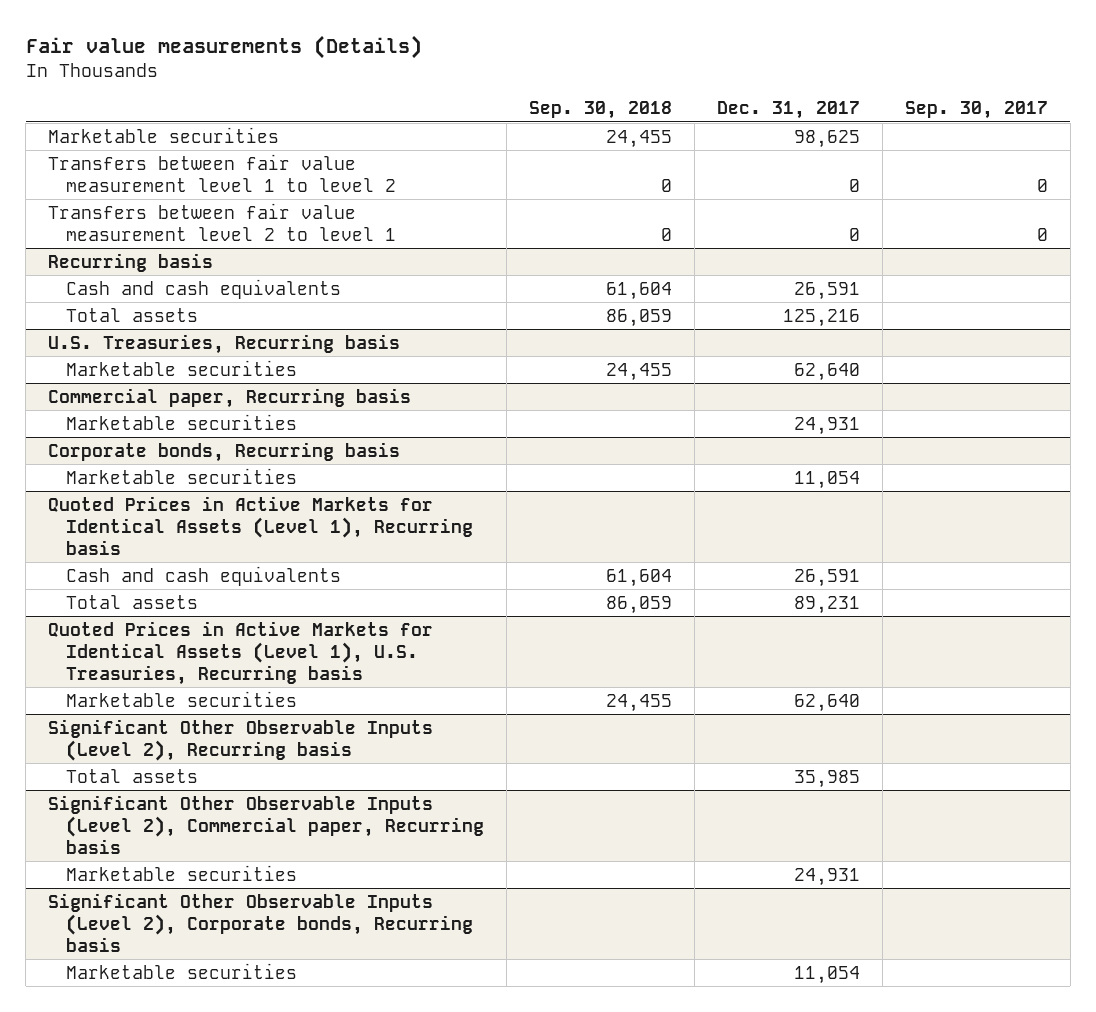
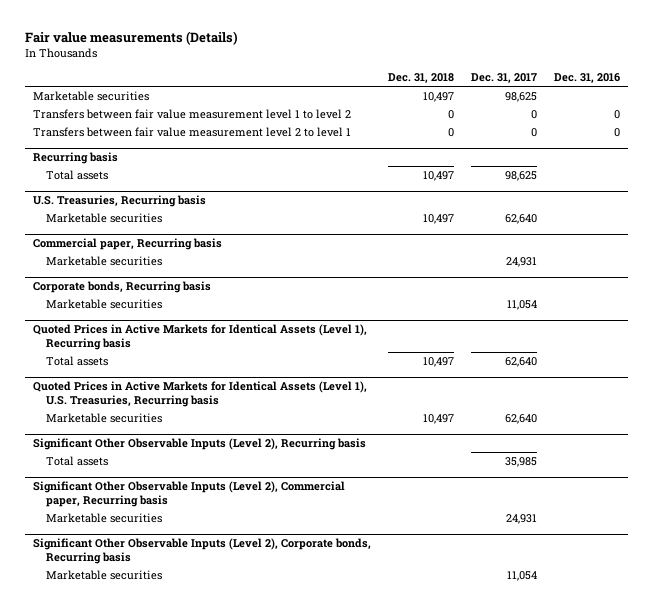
- | Sep. 30, 2018 | Dec. 31, 2017 | Sep. 30, 2017
+ | Dec. 31, 2018 | Dec. 31, 2017 | Dec. 31, 2016
@ Recurring basis
- Cash and cash equivalents | 61,604 | 26,591 |
- Total assets | 86,059 | 125,216 |
+ Total assets | 10,497 | 98,625 |
@ Quoted Prices in Active Markets for Identical Assets (Level 1), Recurring basis
- Cash and cash equivalents | 61,604 | 26,591 |
- Total assets | 86,059 | 89,231 |
+ Total assets | 10,497 | 62,640 |

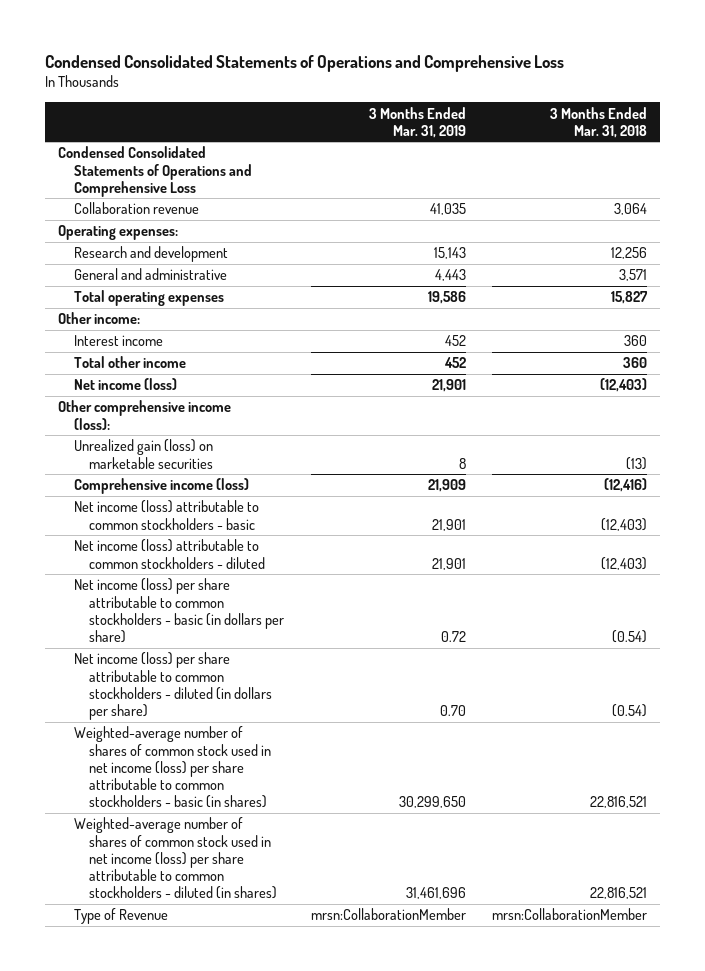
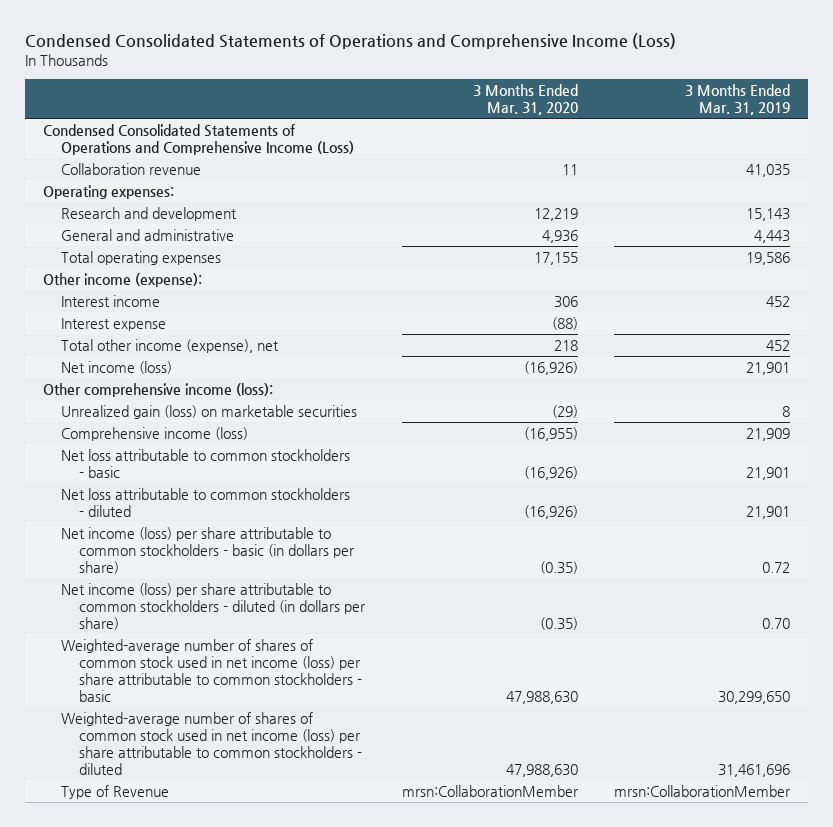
- Condensed Consolidated Statements of Operations and Comprehensive Loss
+ Condensed Consolidated Statements of Operations and Comprehensive Income (Loss)
- | 3 Months Ended Mar. 31, 2019 | 3 Months Ended Mar. 31, 2018
+ | 3 Months Ended Mar. 31, 2020 | 3 Months Ended Mar. 31, 2019
- Condensed Consolidated Statements of Operations and Comprehensive Loss
+ Condensed Consolidated Statements of Operations and Comprehensive Income (Loss)
- Other income:
+ Other income (expense):
- Total other income | 452 | 360
+ Interest expense | (88) |
+ Total other income (expense), net | 218 | 452
- Net income (loss) attributable to common stockholders - basic | 21,901 | (12,403)
- Net income (loss) attributable to common stockholders - diluted | 21,901 | (12,403)
+ Net loss attributable to common stockholders - basic | (16,926) | 21,901
+ Net loss attributable to common stockholders - diluted | (16,926) | 21,901
- Weighted-average number of shares of common stock used in net income (loss) per share attributable to common stockholders - basic (in shares) | 30,299,650 | 22,816,521
- Weighted-average number of shares of common stock used in net income (loss) per share attributable to common stockholders - diluted (in shares) | 31,461,696 | 22,816,521
+ Weighted-average number of shares of common stock used in net income (loss) per share attributable to common stockholders - basic | 47,988,630 | 30,299,650
+ Weighted-average number of shares of common stock used in net income (loss) per share attributable to common stockholders - diluted | 47,988,630 | 31,461,696

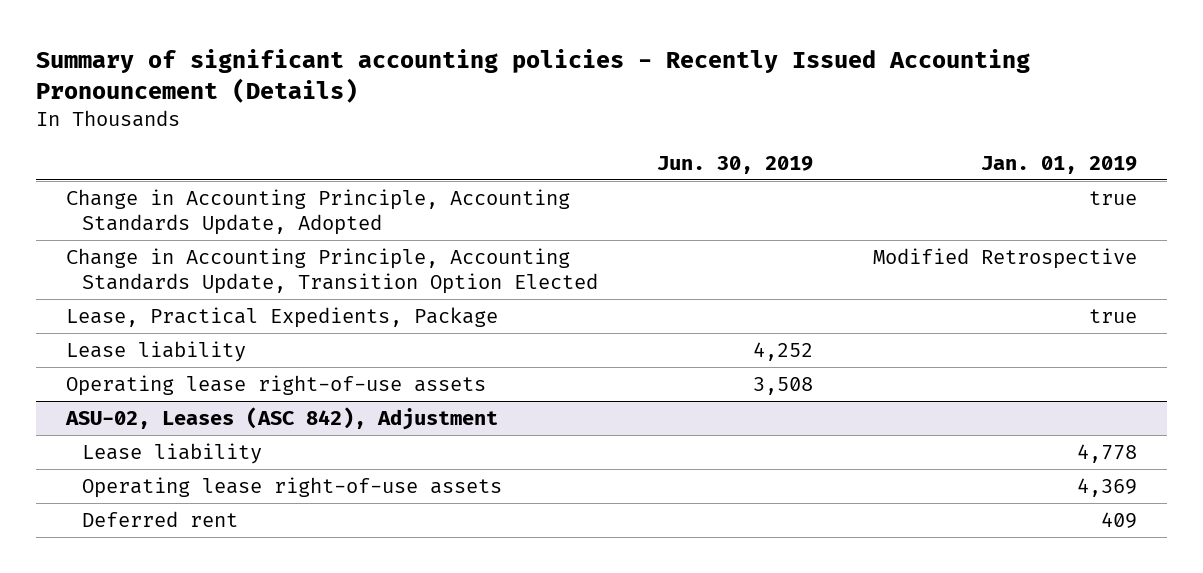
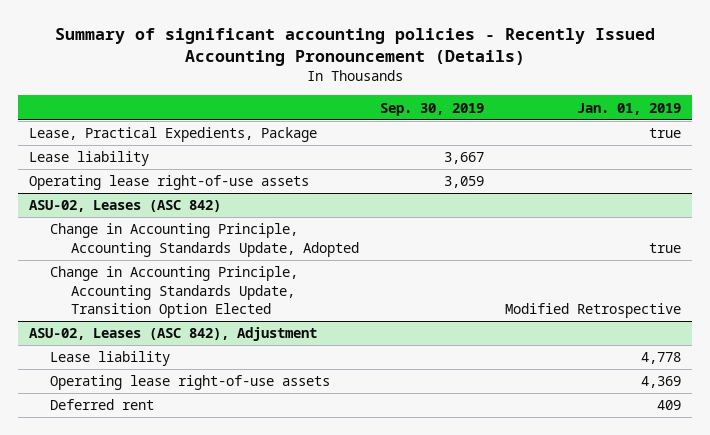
- | Jun. 30, 2019 | Jan. 01, 2019
+ | Sep. 30, 2019 | Jan. 01, 2019
- Change in Accounting Principle, Accounting Standards Update, Adopted | | true
- Change in Accounting Principle, Accounting Standards Update, Transition Option Elected | | Modified Retrospective
+ ASU-02, Leases (ASC 842)
+ Change in Accounting Principle, Accounting Standards Update, Adopted | | true
+ Change in Accounting Principle, Accounting Standards Update, Transition Option Elected | | Modified Retrospective

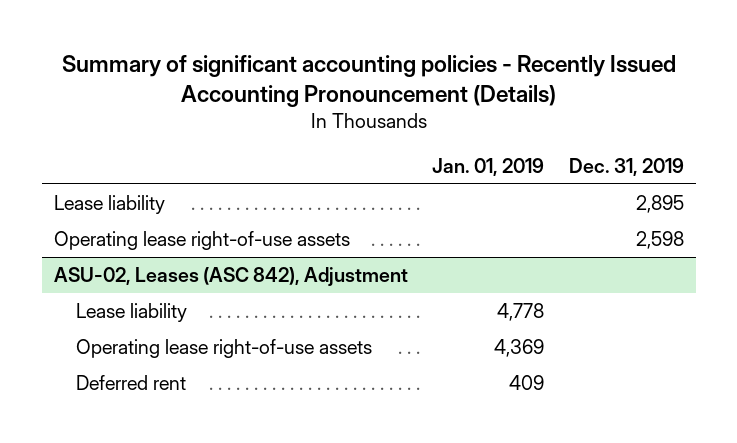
- | Sep. 30, 2019 | Jan. 01, 2019
+ | Jan. 01, 2019 | Dec. 31, 2019
- Lease, Practical Expedients, Package | | true
- ASU-02, Leases (ASC 842)
- Change in Accounting Principle, Accounting Standards Update, Adopted | | true
- Change in Accounting Principle, Accounting Standards Update, Transition Option Elected | | Modified Retrospective

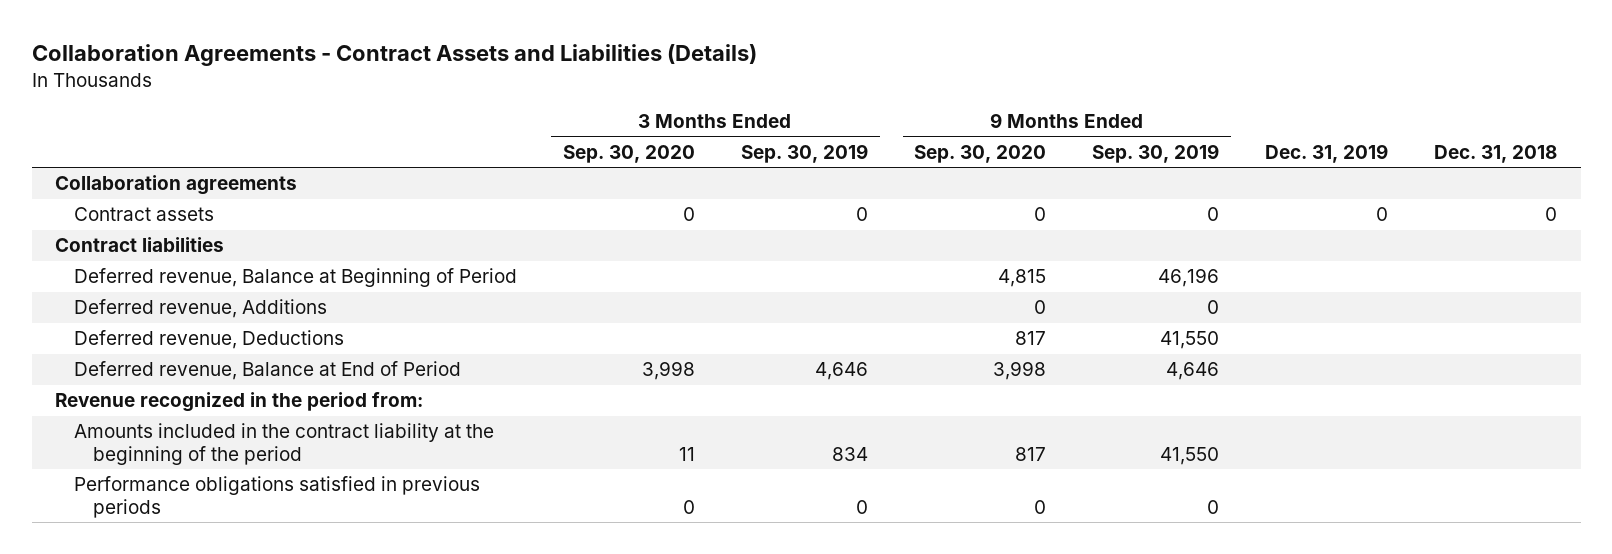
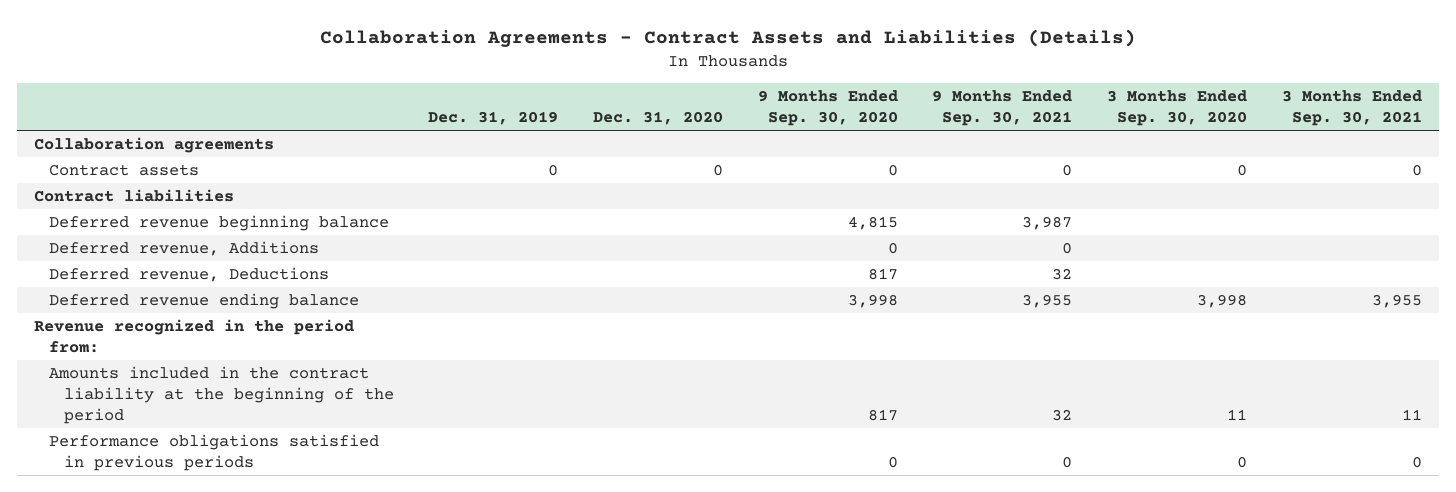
- | 3 Months Ended Sep. 30, 2020 | 3 Months Ended Sep. 30, 2019 | 9 Months Ended Sep. 30, 2020 | 9 Months Ended Sep. 30, 2019 | Dec. 31, 2019 | Dec. 31, 2018
+ | Dec. 31, 2019 | Dec. 31, 2020 | 9 Months Ended Sep. 30, 2020 | 9 Months Ended Sep. 30, 2021 | 3 Months Ended Sep. 30, 2020 | 3 Months Ended Sep. 30, 2021
- Deferred revenue, Balance at Beginning of Period | | | 4,815 | 46,196 | |
+ Deferred revenue beginning balance | | | 4,815 | 3,987 | |
- Deferred revenue, Balance at End of Period | 3,998 | 4,646 | 3,998 | 4,646 | |
+ Deferred revenue ending balance | | | 3,998 | 3,955 | 3,998 | 3,955

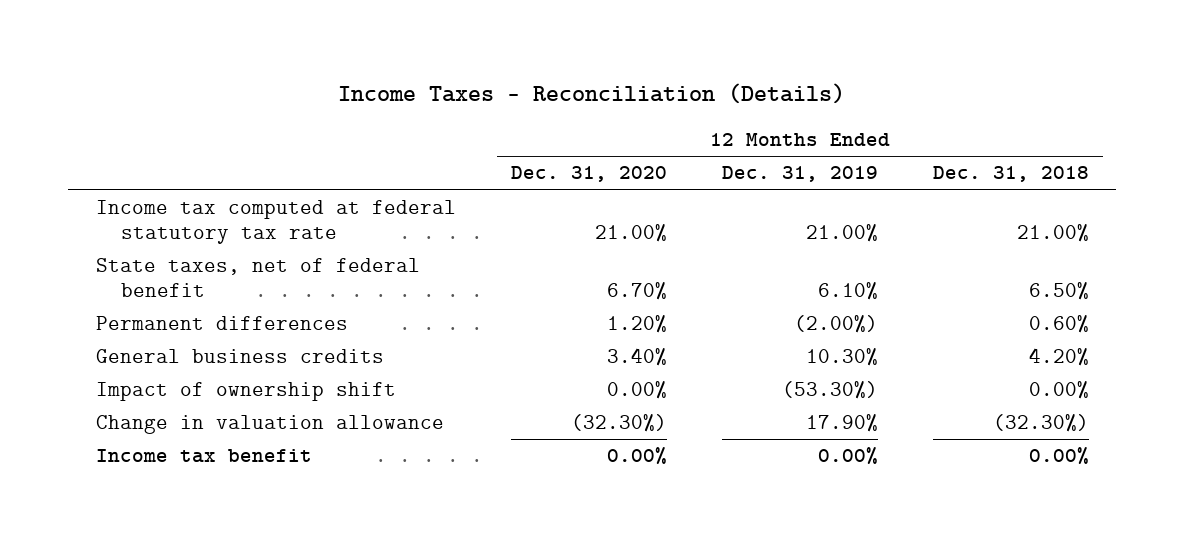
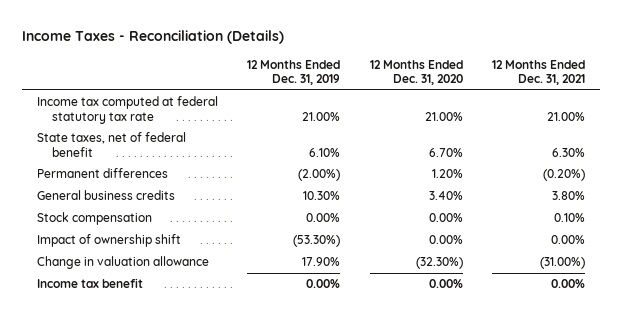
- | 12 Months Ended Dec. 31, 2020 | 12 Months Ended Dec. 31, 2019 | 12 Months Ended Dec. 31, 2018
+ | 12 Months Ended Dec. 31, 2019 | 12 Months Ended Dec. 31, 2020 | 12 Months Ended Dec. 31, 2021
+ Stock compensation | 0.00% | 0.00% | 0.10%

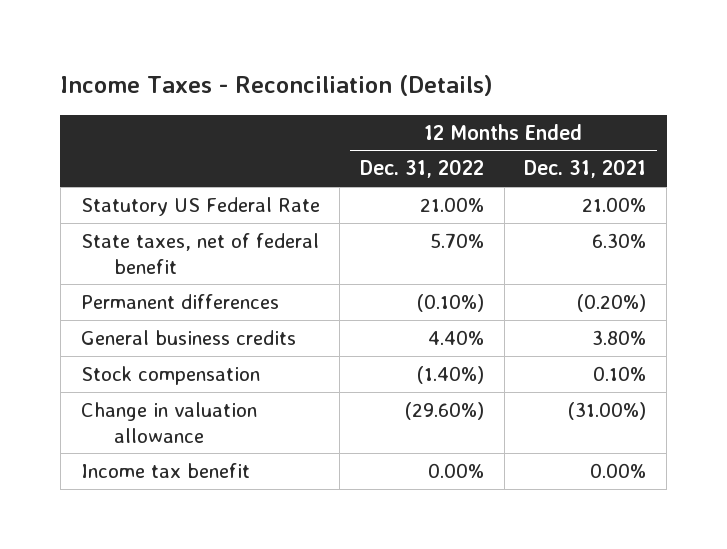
- | 12 Months Ended Dec. 31, 2019 | 12 Months Ended Dec. 31, 2020 | 12 Months Ended Dec. 31, 2021
+ | 12 Months Ended Dec. 31, 2022 | 12 Months Ended Dec. 31, 2021
- Income tax computed at federal statutory tax rate | 21.00% | 21.00% | 21.00%
+ Statutory US Federal Rate | 21.00% | 21.00%
- Impact of ownership shift | (53.30%) | 0.00% | 0.00%

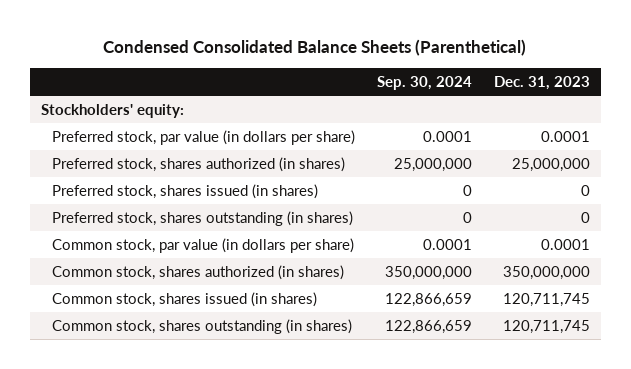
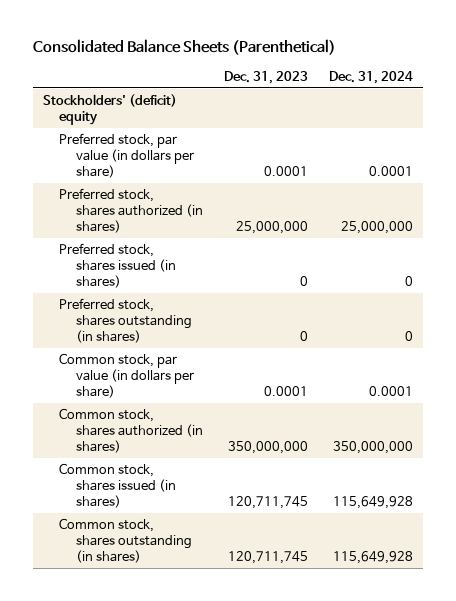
- Condensed Consolidated Balance Sheets (Parenthetical)
+ Consolidated Balance Sheets (Parenthetical)
- | Sep. 30, 2024 | Dec. 31, 2023
+ | Dec. 31, 2023 | Dec. 31, 2024
- Stockholders' equity:
+ Stockholders' (deficit) equity

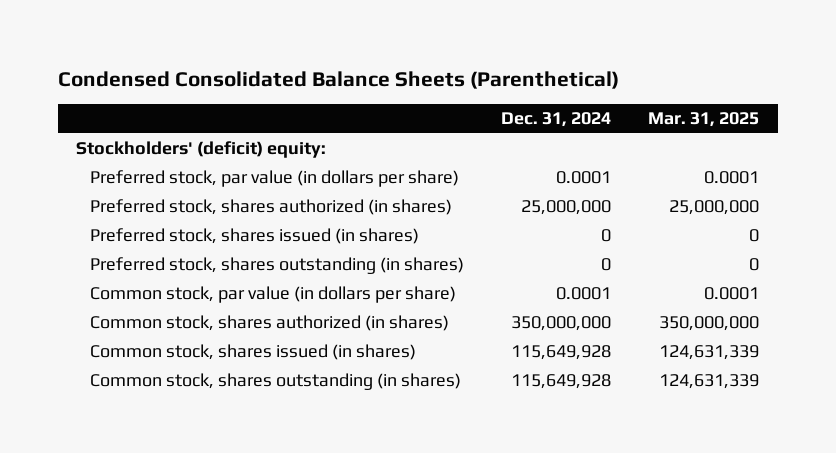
- Consolidated Balance Sheets (Parenthetical)
+ Condensed Consolidated Balance Sheets (Parenthetical)
- | Dec. 31, 2023 | Dec. 31, 2024
+ | Dec. 31, 2024 | Mar. 31, 2025
- Stockholders' (deficit) equity
+ Stockholders' (deficit) equity:

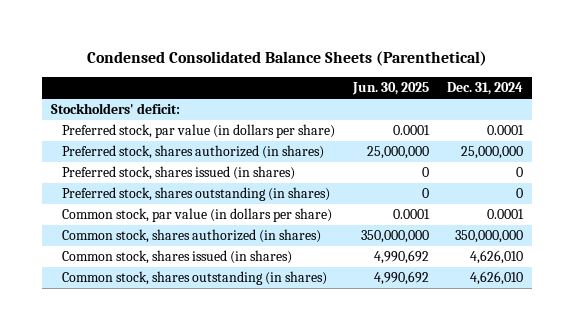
- | Dec. 31, 2024 | Mar. 31, 2025
+ | Jun. 30, 2025 | Dec. 31, 2024
- Stockholders' (deficit) equity:
+ Stockholders' deficit:
- Common stock, shares issued (in shares) | 115,649,928 | 124,631,339
- Common stock, shares outstanding (in shares) | 115,649,928 | 124,631,339
+ Common stock, shares issued (in shares) | 4,990,692 | 4,626,010
+ Common stock, shares outstanding (in shares) | 4,990,692 | 4,626,010

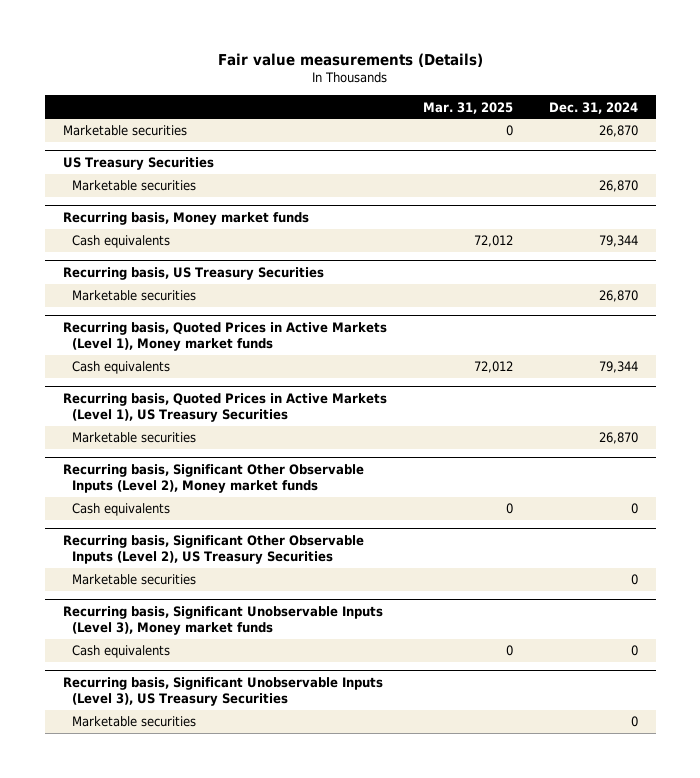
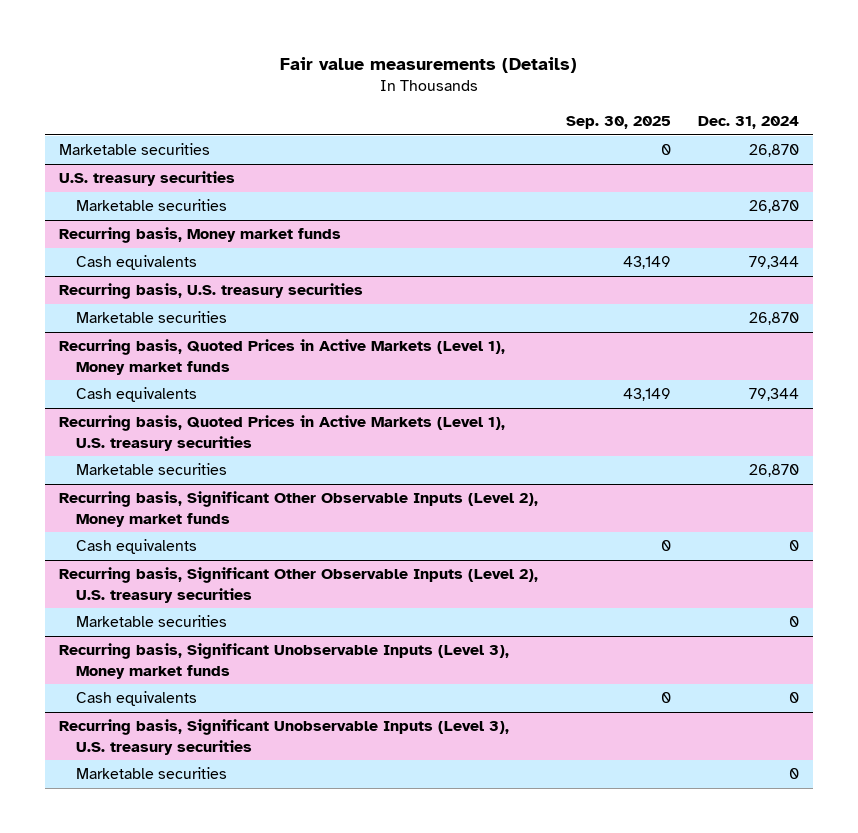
- | Mar. 31, 2025 | Dec. 31, 2024
+ | Sep. 30, 2025 | Dec. 31, 2024
- US Treasury Securities
+ U.S. treasury securities
- Recurring basis, US Treasury Securities
+ Recurring basis, U.S. treasury securities
- Recurring basis, Quoted Prices in Active Markets (Level 1), US Treasury Securities
+ Recurring basis, Quoted Prices in Active Markets (Level 1), U.S. treasury securities
- Recurring basis, Significant Other Observable Inputs (Level 2), US Treasury Securities
+ Recurring basis, Significant Other Observable Inputs (Level 2), U.S. treasury securities
- Recurring basis, Significant Unobservable Inputs (Level 3), US Treasury Securities
+ Recurring basis, Significant Unobservable Inputs (Level 3), U.S. treasury securities

